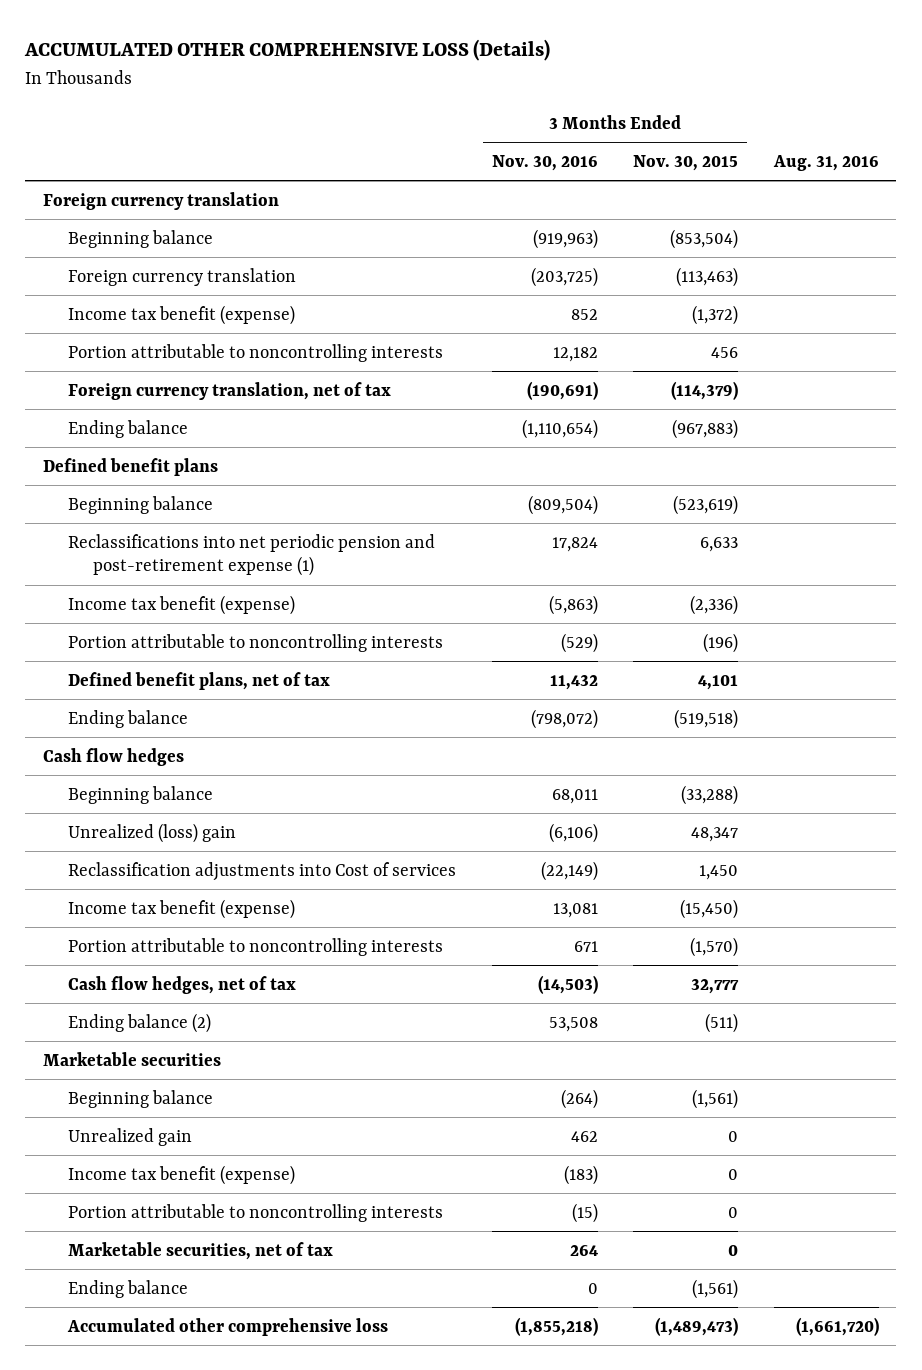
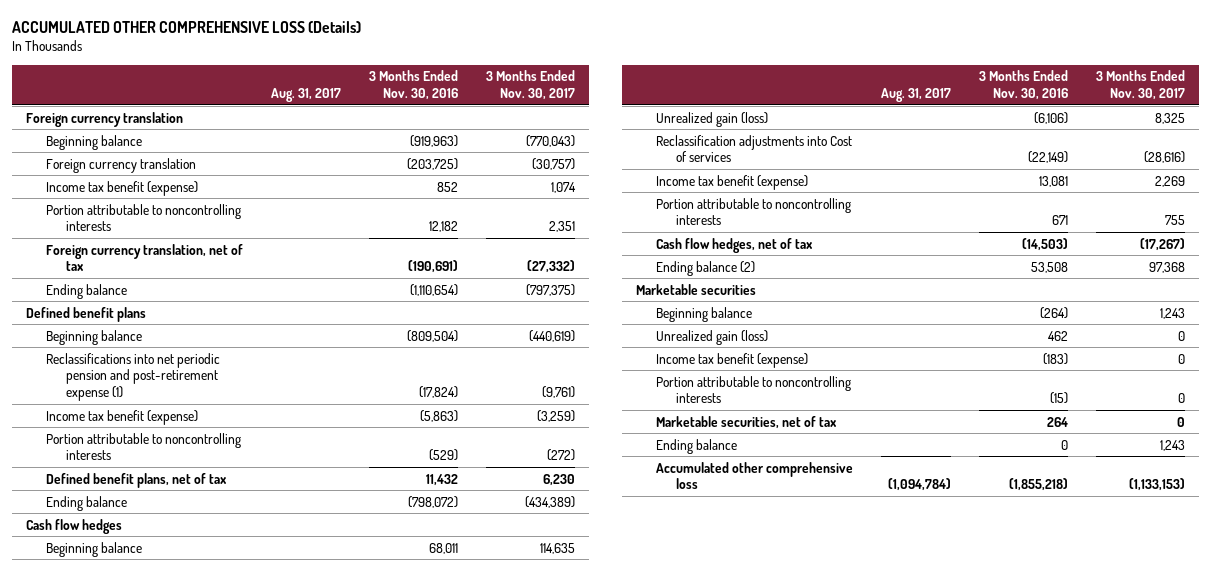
- | 3 Months Ended Nov. 30, 2016 | 3 Months Ended Nov. 30, 2015 | Aug. 31, 2016
+ | Aug. 31, 2017 | 3 Months Ended Nov. 30, 2016 | 3 Months Ended Nov. 30, 2017
- Reclassifications into net periodic pension and post-retirement expense (1) | 17,824 | 6,633 |
+ Reclassifications into net periodic pension and post-retirement expense (1) | | (17,824) | (9,761)
- Unrealized (loss) gain | (6,106) | 48,347 |
+ Unrealized gain (loss) | | (6,106) | 8,325
- Unrealized gain | 462 | 0 |
+ Unrealized gain (loss) | | 462 | 0

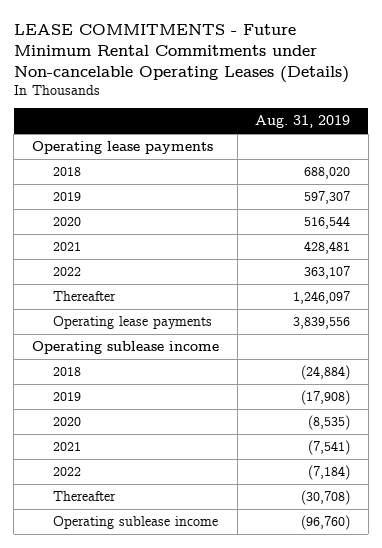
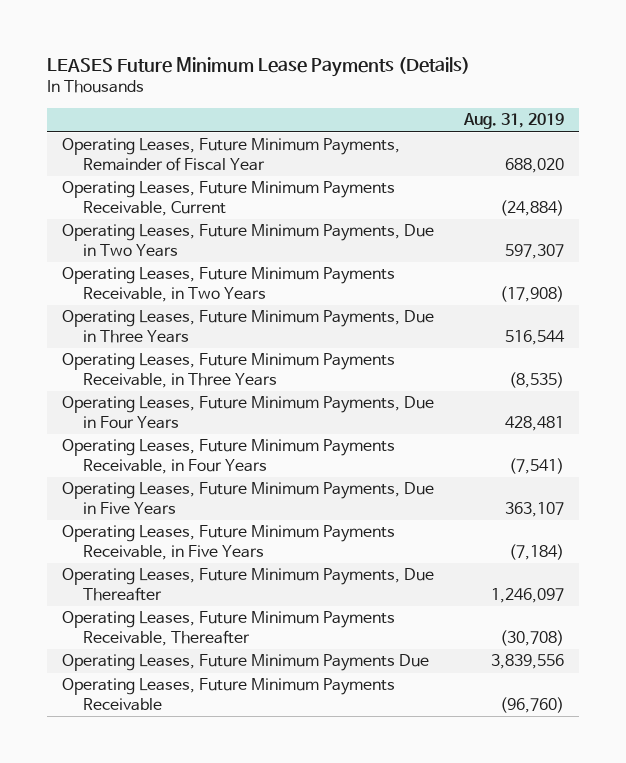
- LEASE COMMITMENTS - Future Minimum Rental Commitments under Non-cancelable Operating Leases (Details)
+ LEASES Future Minimum Lease Payments (Details)
- Operating lease payments
- 2018 | 688,020
- 2019 | 597,307
- 2020 | 516,544
- 2021 | 428,481
- 2022 | 363,107
- Thereafter | 1,246,097
- Operating lease payments | 3,839,556
- Operating sublease income
- 2018 | (24,884)
- 2019 | (17,908)
- 2020 | (8,535)
- 2021 | (7,541)
- 2022 | (7,184)
- Thereafter | (30,708)
- Operating sublease income | (96,760)
+ Operating Leases, Future Minimum Payments, Remainder of Fiscal Year | 688,020
+ Operating Leases, Future Minimum Payments Receivable, Current | (24,884)
+ Operating Leases, Future Minimum Payments, Due in Two Years | 597,307
+ Operating Leases, Future Minimum Payments Receivable, in Two Years | (17,908)
+ Operating Leases, Future Minimum Payments, Due in Three Years | 516,544
+ Operating Leases, Future Minimum Payments Receivable, in Three Years | (8,535)
+ Operating Leases, Future Minimum Payments, Due in Four Years | 428,481
+ Operating Leases, Future Minimum Payments Receivable, in Four Years | (7,541)
+ Operating Leases, Future Minimum Payments, Due in Five Years | 363,107
+ Operating Leases, Future Minimum Payments Receivable, in Five Years | (7,184)
+ Operating Leases, Future Minimum Payments, Due Thereafter | 1,246,097
+ Operating Leases, Future Minimum Payments Receivable, Thereafter | (30,708)
+ Operating Leases, Future Minimum Payments Due | 3,839,556
+ Operating Leases, Future Minimum Payments Receivable | (96,760)

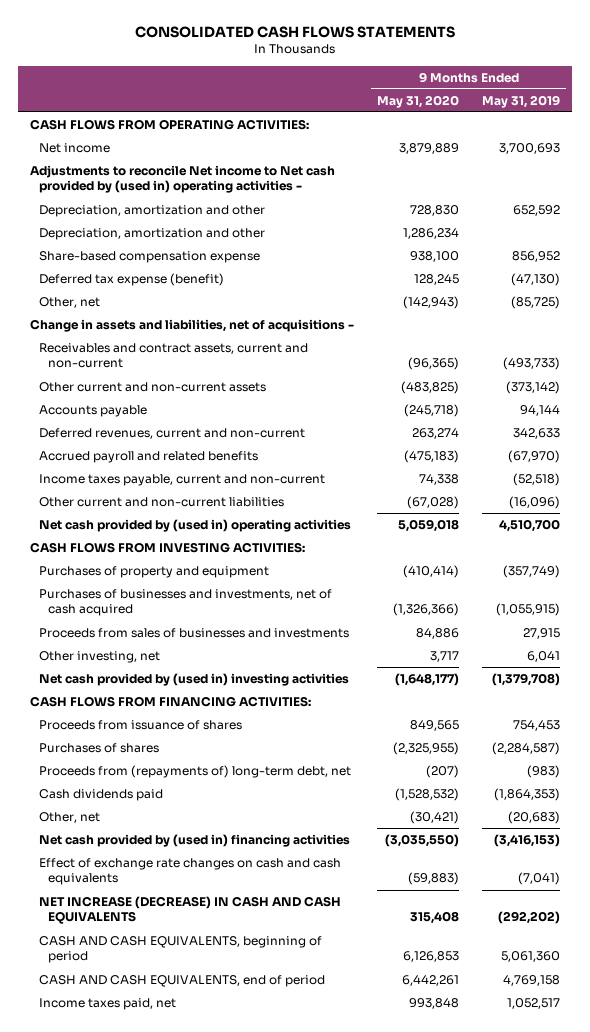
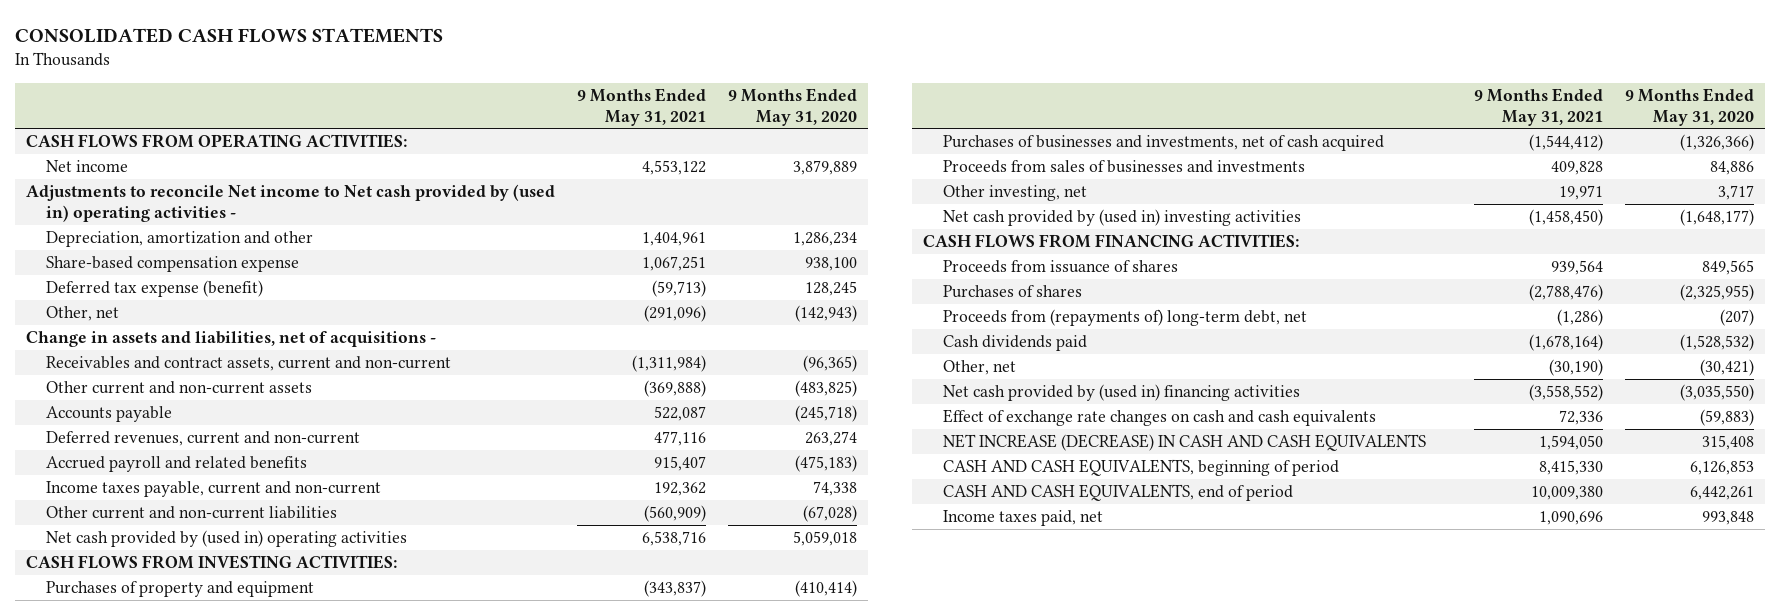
- | 9 Months Ended May 31, 2020 | 9 Months Ended May 31, 2019
+ | 9 Months Ended May 31, 2021 | 9 Months Ended May 31, 2020
- Depreciation, amortization and other | 728,830 | 652,592

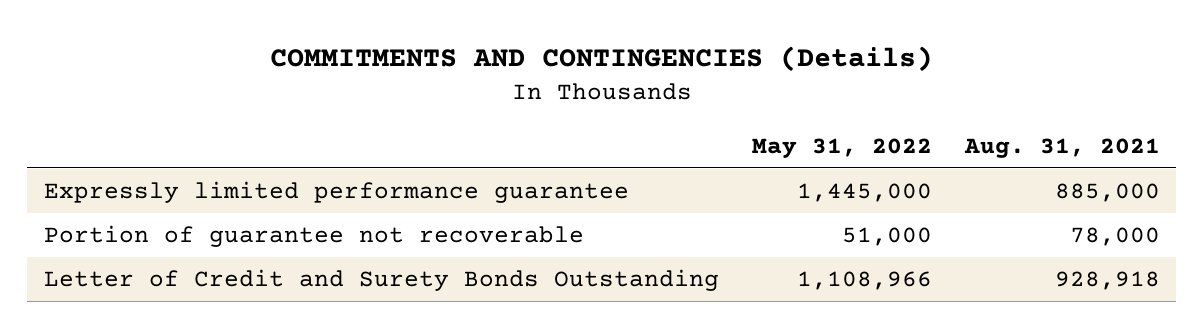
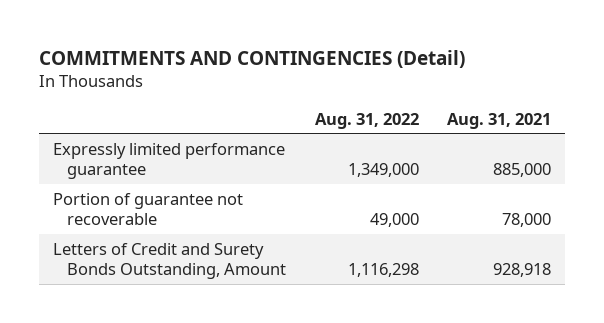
- COMMITMENTS AND CONTINGENCIES (Details)
+ COMMITMENTS AND CONTINGENCIES (Detail)
- | May 31, 2022 | Aug. 31, 2021
+ | Aug. 31, 2022 | Aug. 31, 2021
- Letter of Credit and Surety Bonds Outstanding | 1,108,966 | 928,918
+ Letters of Credit and Surety Bonds Outstanding, Amount | 1,116,298 | 928,918

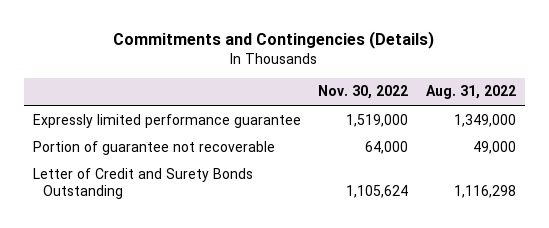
- COMMITMENTS AND CONTINGENCIES (Detail)
+ Commitments and Contingencies (Details)
- | Aug. 31, 2022 | Aug. 31, 2021
+ | Nov. 30, 2022 | Aug. 31, 2022
- Letters of Credit and Surety Bonds Outstanding, Amount | 1,116,298 | 928,918
+ Letter of Credit and Surety Bonds Outstanding | 1,105,624 | 1,116,298

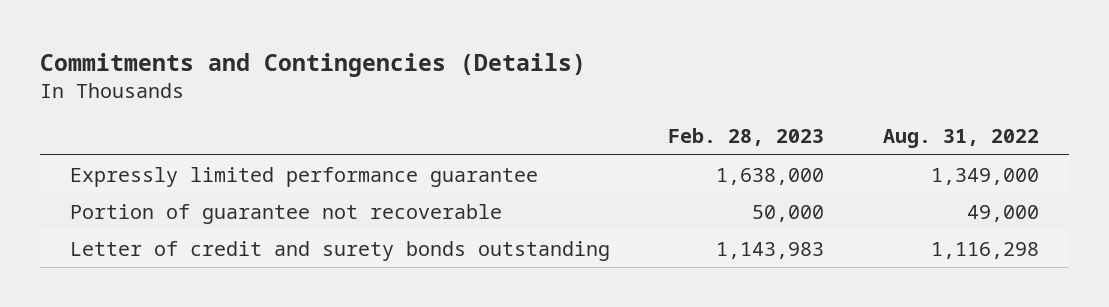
- | Nov. 30, 2022 | Aug. 31, 2022
+ | Feb. 28, 2023 | Aug. 31, 2022
- Letter of Credit and Surety Bonds Outstanding | 1,105,624 | 1,116,298
+ Letter of credit and surety bonds outstanding | 1,143,983 | 1,116,298

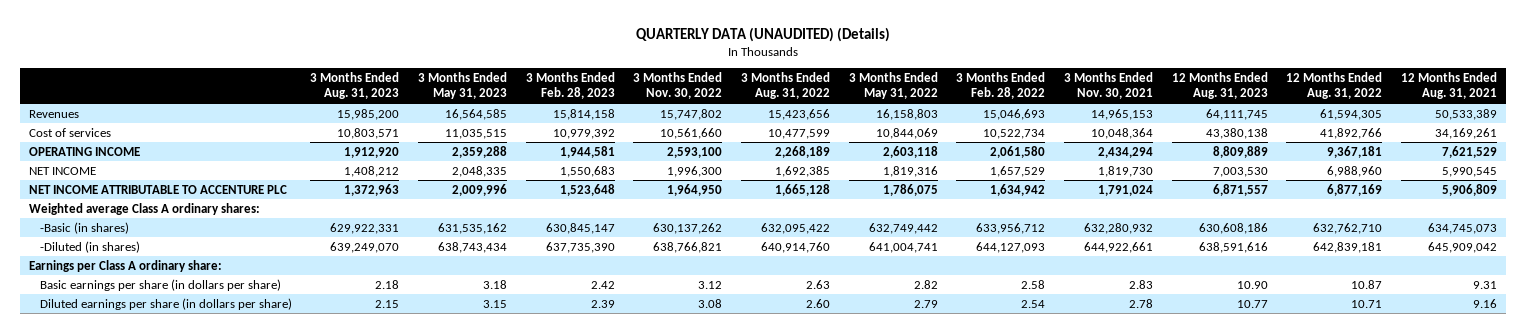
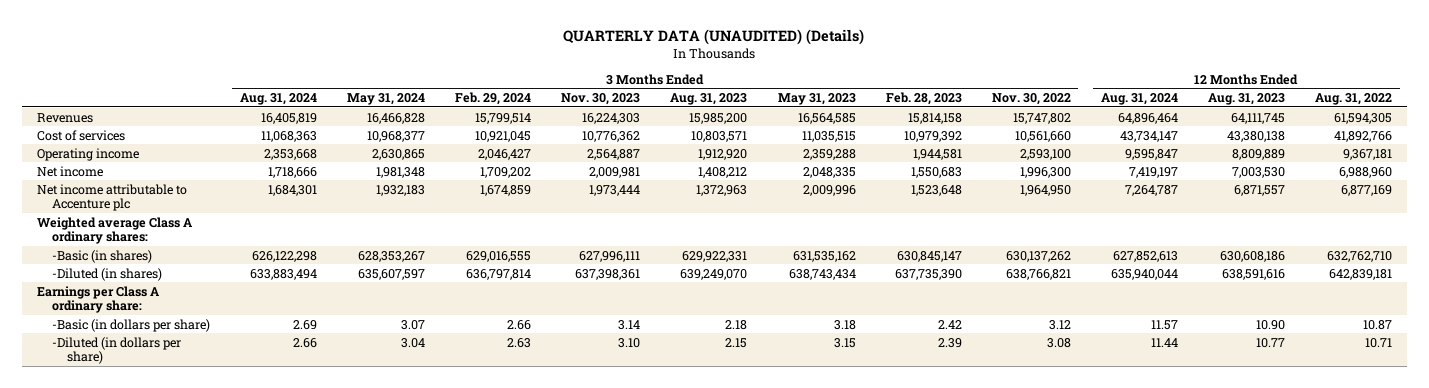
- | 3 Months Ended Aug. 31, 2023 | 3 Months Ended May 31, 2023 | 3 Months Ended Feb. 28, 2023 | 3 Months Ended Nov. 30, 2022 | 3 Months Ended Aug. 31, 2022 | 3 Months Ended May 31, 2022 | 3 Months Ended Feb. 28, 2022 | 3 Months Ended Nov. 30, 2021 | 12 Months Ended Aug. 31, 2023 | 12 Months Ended Aug. 31, 2022 | 12 Months Ended Aug. 31, 2021
+ | 3 Months Ended Aug. 31, 2024 | 3 Months Ended May 31, 2024 | 3 Months Ended Feb. 29, 2024 | 3 Months Ended Nov. 30, 2023 | 3 Months Ended Aug. 31, 2023 | 3 Months Ended May 31, 2023 | 3 Months Ended Feb. 28, 2023 | 3 Months Ended Nov. 30, 2022 | 12 Months Ended Aug. 31, 2024 | 12 Months Ended Aug. 31, 2023 | 12 Months Ended Aug. 31, 2022
- OPERATING INCOME | 1,912,920 | 2,359,288 | 1,944,581 | 2,593,100 | 2,268,189 | 2,603,118 | 2,061,580 | 2,434,294 | 8,809,889 | 9,367,181 | 7,621,529
- NET INCOME | 1,408,212 | 2,048,335 | 1,550,683 | 1,996,300 | 1,692,385 | 1,819,316 | 1,657,529 | 1,819,730 | 7,003,530 | 6,988,960 | 5,990,545
- NET INCOME ATTRIBUTABLE TO ACCENTURE PLC | 1,372,963 | 2,009,996 | 1,523,648 | 1,964,950 | 1,665,128 | 1,786,075 | 1,634,942 | 1,791,024 | 6,871,557 | 6,877,169 | 5,906,809
+ Operating income | 2,353,668 | 2,630,865 | 2,046,427 | 2,564,887 | 1,912,920 | 2,359,288 | 1,944,581 | 2,593,100 | 9,595,847 | 8,809,889 | 9,367,181
+ Net income | 1,718,666 | 1,981,348 | 1,709,202 | 2,009,981 | 1,408,212 | 2,048,335 | 1,550,683 | 1,996,300 | 7,419,197 | 7,003,530 | 6,988,960
+ Net income attributable to Accenture plc | 1,684,301 | 1,932,183 | 1,674,859 | 1,973,444 | 1,372,963 | 2,009,996 | 1,523,648 | 1,964,950 | 7,264,787 | 6,871,557 | 6,877,169
- Basic earnings per share (in dollars per share) | 2.18 | 3.18 | 2.42 | 3.12 | 2.63 | 2.82 | 2.58 | 2.83 | 10.90 | 10.87 | 9.31
- Diluted earnings per share (in dollars per share) | 2.15 | 3.15 | 2.39 | 3.08 | 2.60 | 2.79 | 2.54 | 2.78 | 10.77 | 10.71 | 9.16
+ -Basic (in dollars per share) | 2.69 | 3.07 | 2.66 | 3.14 | 2.18 | 3.18 | 2.42 | 3.12 | 11.57 | 10.90 | 10.87
+ -Diluted (in dollars per share) | 2.66 | 3.04 | 2.63 | 3.10 | 2.15 | 3.15 | 2.39 | 3.08 | 11.44 | 10.77 | 10.71

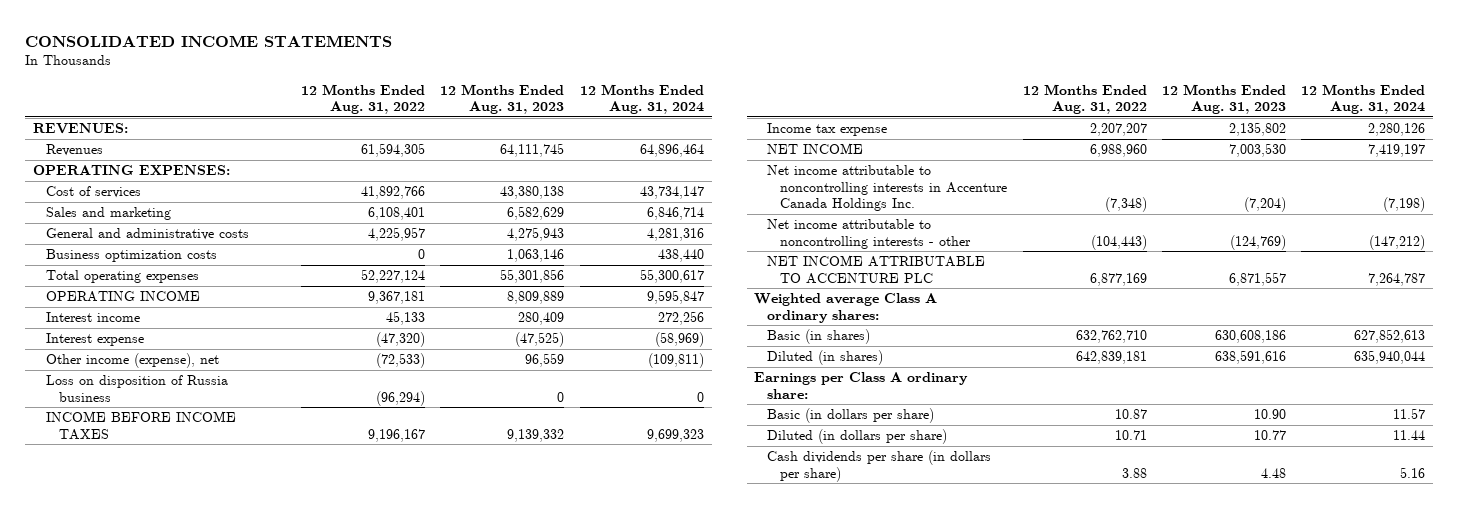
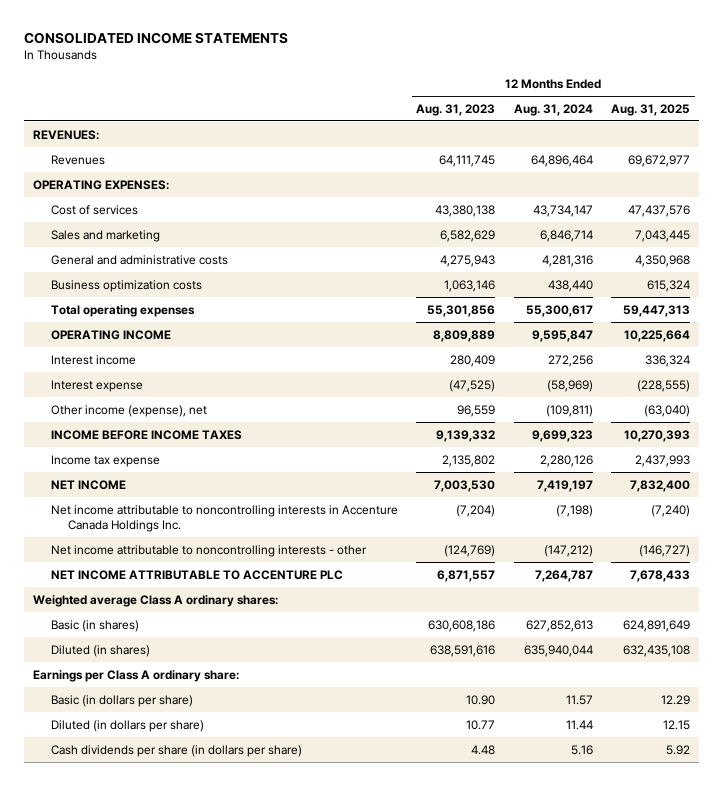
- | 12 Months Ended Aug. 31, 2022 | 12 Months Ended Aug. 31, 2023 | 12 Months Ended Aug. 31, 2024
+ | 12 Months Ended Aug. 31, 2023 | 12 Months Ended Aug. 31, 2024 | 12 Months Ended Aug. 31, 2025
- Loss on disposition of Russia business | (96,294) | 0 | 0

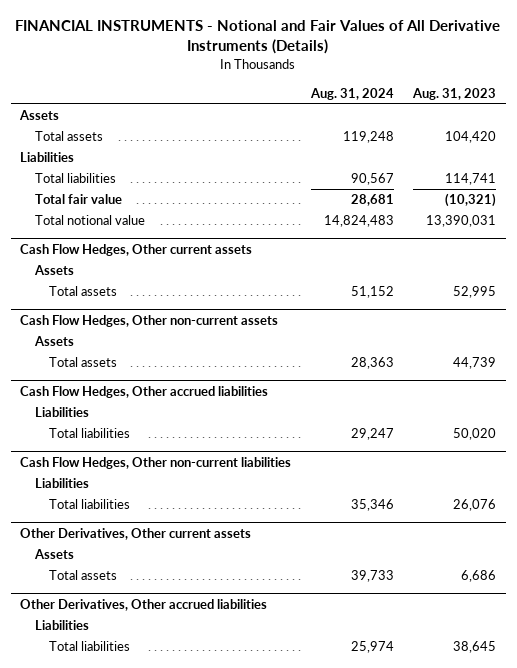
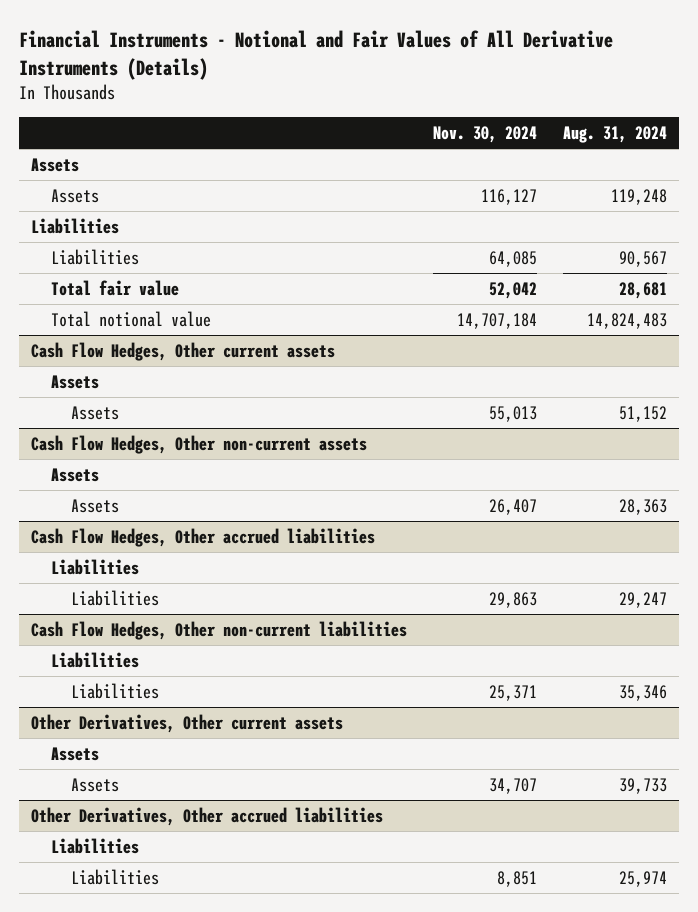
- FINANCIAL INSTRUMENTS - Notional and Fair Values of All Derivative Instruments (Details)
+ Financial Instruments - Notional and Fair Values of All Derivative Instruments (Details)
- | Aug. 31, 2024 | Aug. 31, 2023
+ | Nov. 30, 2024 | Aug. 31, 2024
- Total assets | 119,248 | 104,420
+ Assets | 116,127 | 119,248
- Total liabilities | 90,567 | 114,741
+ Liabilities | 64,085 | 90,567
@ Cash Flow Hedges, Other current assets
- Total assets | 51,152 | 52,995
+ Assets | 55,013 | 51,152
@ Cash Flow Hedges, Other non-current assets
- Total assets | 28,363 | 44,739
+ Assets | 26,407 | 28,363
@ Cash Flow Hedges, Other accrued liabilities
- Total liabilities | 29,247 | 50,020
+ Liabilities | 29,863 | 29,247
@ Cash Flow Hedges, Other non-current liabilities
- Total liabilities | 35,346 | 26,076
+ Liabilities | 25,371 | 35,346
@ Other Derivatives, Other current assets
- Total assets | 39,733 | 6,686
+ Assets | 34,707 | 39,733
@ Other Derivatives, Other accrued liabilities
- Total liabilities | 25,974 | 38,645
+ Liabilities | 8,851 | 25,974

